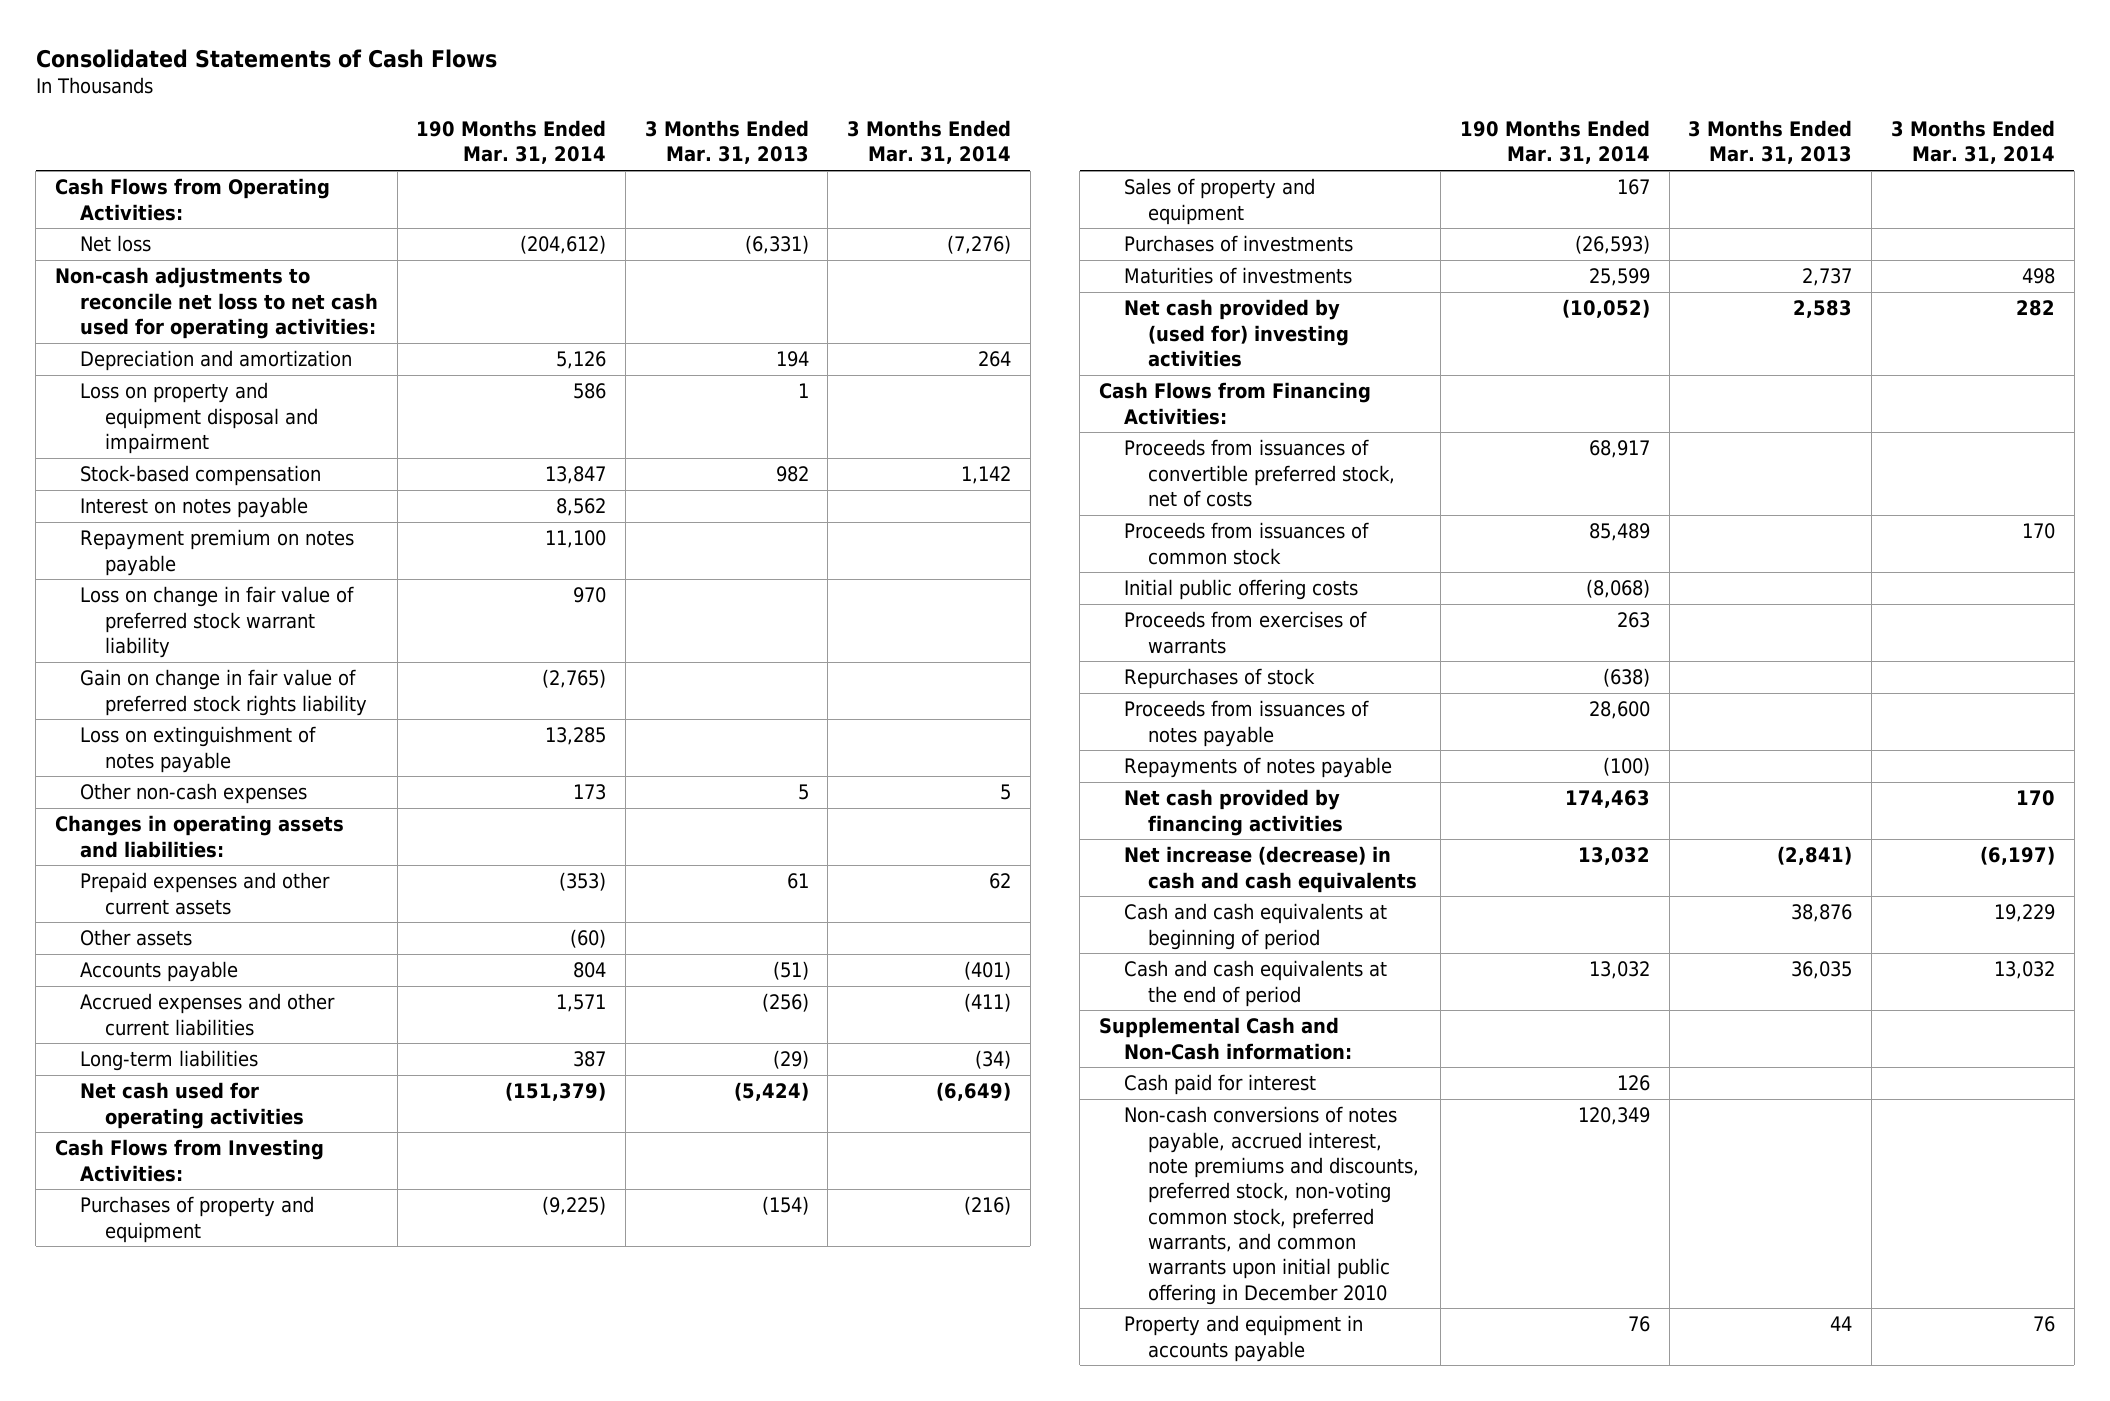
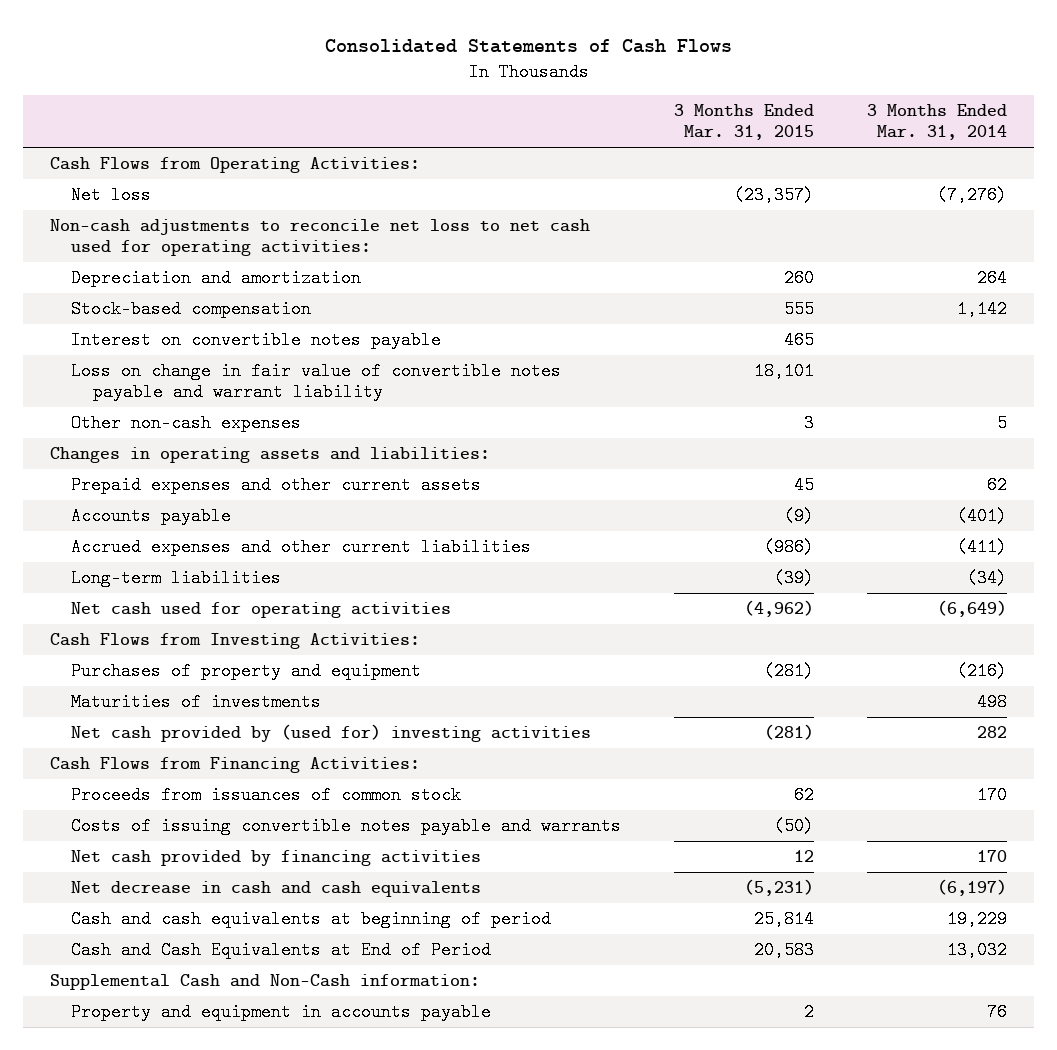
- | 190 Months Ended Mar. 31, 2014 | 3 Months Ended Mar. 31, 2013 | 3 Months Ended Mar. 31, 2014
+ | 3 Months Ended Mar. 31, 2015 | 3 Months Ended Mar. 31, 2014
- Loss on property and equipment disposal and impairment | 586 | 1 |
- Interest on notes payable | 8,562 | |
- Repayment premium on notes payable | 11,100 | |
- Loss on change in fair value of preferred stock warrant liability | 970 | |
- Gain on change in fair value of preferred stock rights liability | (2,765) | |
- Loss on extinguishment of notes payable | 13,285 | |
+ Interest on convertible notes payable | 465 |
+ Loss on change in fair value of convertible notes payable and warrant liability | 18,101 |
- Other assets | (60) | |
- Sales of property and equipment | 167 | |
- Purchases of investments | (26,593) | |
- Proceeds from issuances of convertible preferred stock, net of costs | 68,917 | |
- Initial public offering costs | (8,068) | |
- Proceeds from exercises of warrants | 263 | |
- Repurchases of stock | (638) | |
- Proceeds from issuances of notes payable | 28,600 | |
- Repayments of notes payable | (100) | |
+ Costs of issuing convertible notes payable and warrants | (50) |
- Net increase (decrease) in cash and cash equivalents | 13,032 | (2,841) | (6,197)
+ Net decrease in cash and cash equivalents | (5,231) | (6,197)
- Cash and cash equivalents at the end of period | 13,032 | 36,035 | 13,032
+ Cash and Cash Equivalents at End of Period | 20,583 | 13,032
- Cash paid for interest | 126 | |
- Non-cash conversions of notes payable, accrued interest, note premiums and discounts, preferred stock, non-voting common stock, preferred warrants, and common warrants upon initial public offering in December 2010 | 120,349 | |

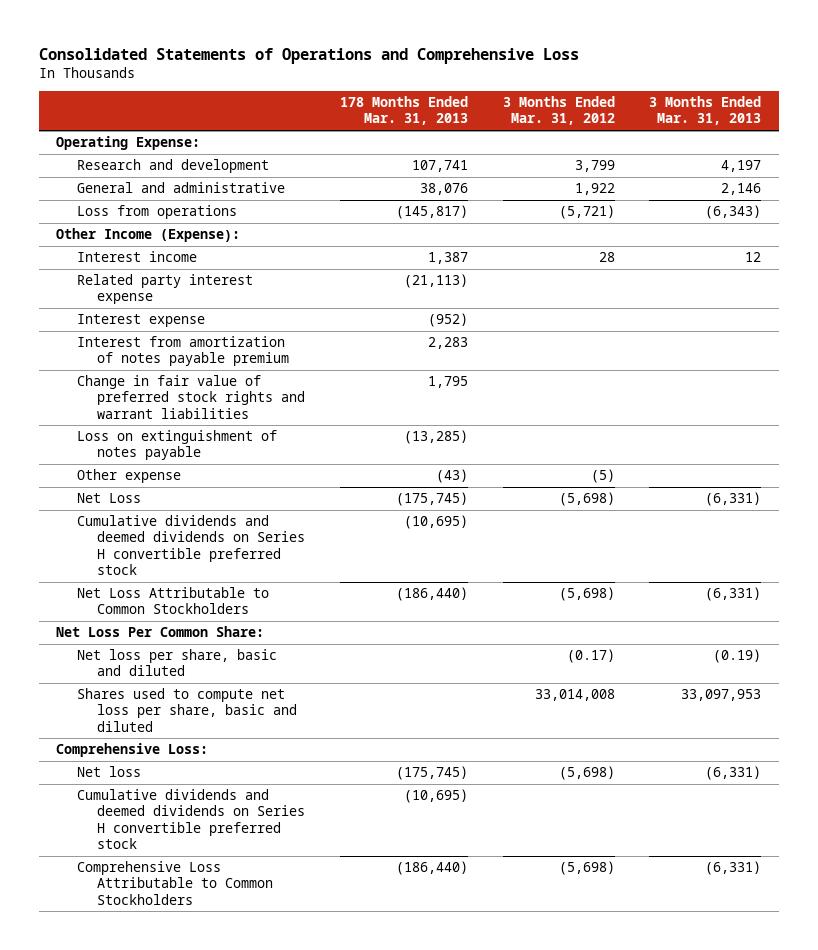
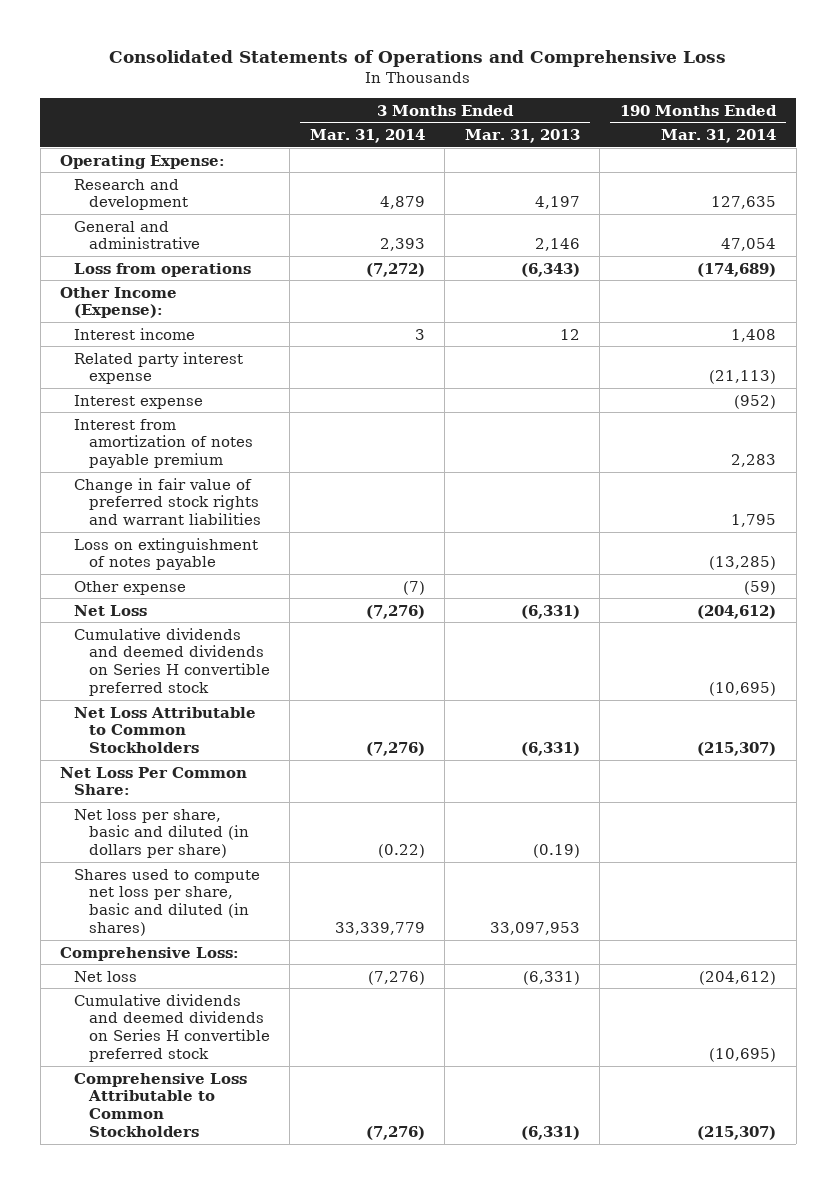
- | 178 Months Ended Mar. 31, 2013 | 3 Months Ended Mar. 31, 2012 | 3 Months Ended Mar. 31, 2013
+ | 3 Months Ended Mar. 31, 2014 | 3 Months Ended Mar. 31, 2013 | 190 Months Ended Mar. 31, 2014
- Net loss per share, basic and diluted | | (0.17) | (0.19)
- Shares used to compute net loss per share, basic and diluted | | 33,014,008 | 33,097,953
+ Net loss per share, basic and diluted (in dollars per share) | (0.22) | (0.19) |
+ Shares used to compute net loss per share, basic and diluted (in shares) | 33,339,779 | 33,097,953 |

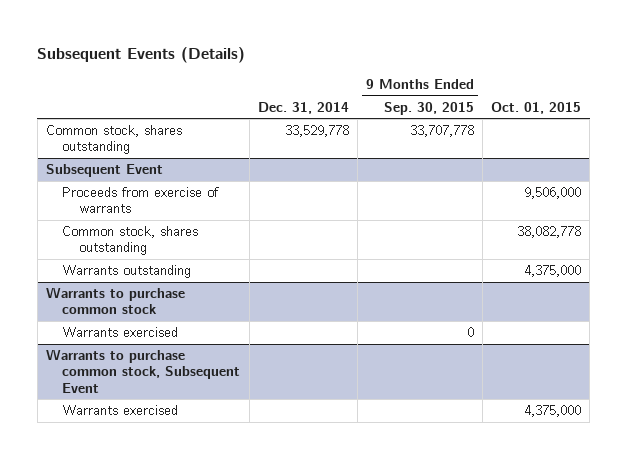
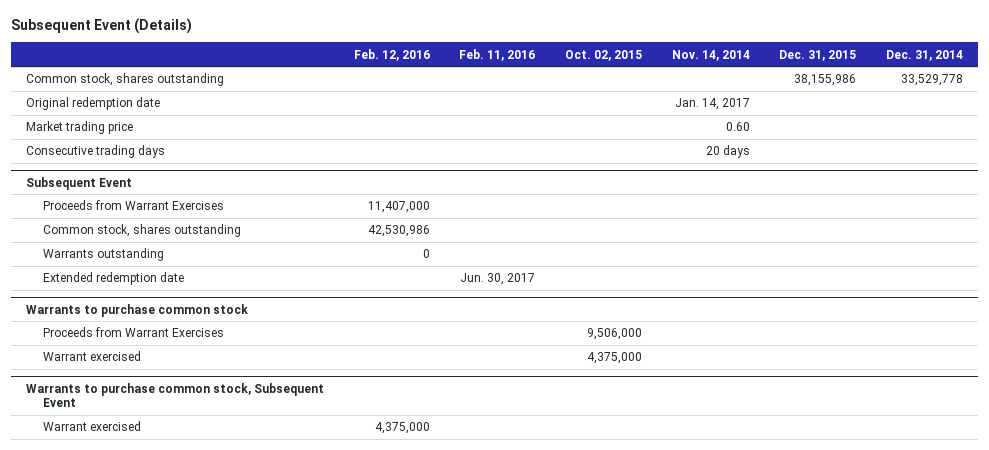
- Subsequent Events (Details)
+ Subsequent Event (Details)
- | Dec. 31, 2014 | 9 Months Ended Sep. 30, 2015 | Oct. 01, 2015
+ | Feb. 12, 2016 | Feb. 11, 2016 | Oct. 02, 2015 | Nov. 14, 2014 | Dec. 31, 2015 | Dec. 31, 2014
+ Original redemption date | | | | Jan. 14, 2017 | |
+ Market trading price | | | | 0.60 | |
+ Consecutive trading days | | | | 20 days | |
@ Subsequent Event
- Proceeds from exercise of warrants | | | 9,506,000
+ Proceeds from Warrant Exercises | 11,407,000 | | | | |
+ Extended redemption date | | Jun. 30, 2017 | | | |
@ Warrants to purchase common stock
- Warrants exercised | | 0 |
+ Proceeds from Warrant Exercises | | | 9,506,000 | | |
+ Warrant exercised | | | 4,375,000 | | |
@ Warrants to purchase common stock, Subsequent Event
- Warrants exercised | | | 4,375,000
+ Warrant exercised | 4,375,000 | | | | |

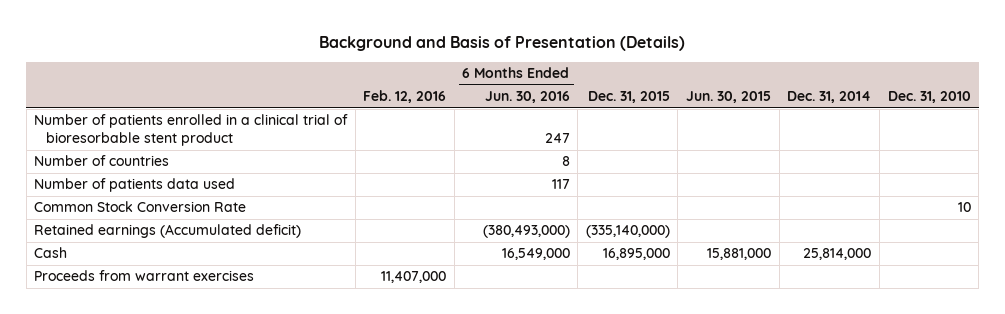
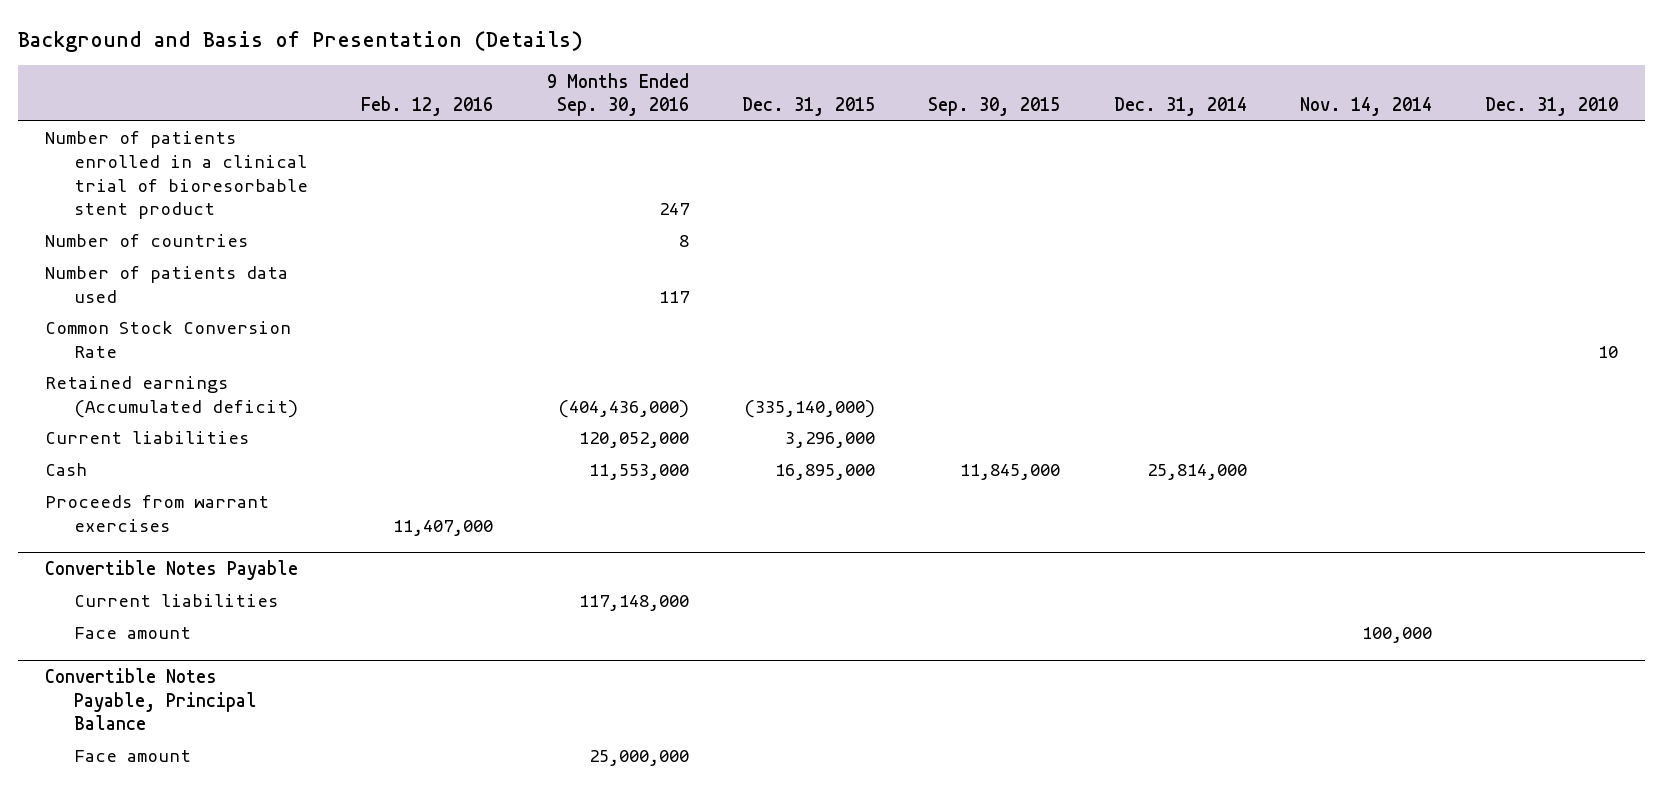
- | Feb. 12, 2016 | 6 Months Ended Jun. 30, 2016 | Dec. 31, 2015 | Jun. 30, 2015 | Dec. 31, 2014 | Dec. 31, 2010
+ | Feb. 12, 2016 | 9 Months Ended Sep. 30, 2016 | Dec. 31, 2015 | Sep. 30, 2015 | Dec. 31, 2014 | Nov. 14, 2014 | Dec. 31, 2010
+ Current liabilities | | 120,052,000 | 3,296,000 | | | |
+ Convertible Notes Payable
+ Current liabilities | | 117,148,000 | | | | |
+ Face amount | | | | | | 100,000 |
+ Convertible Notes Payable, Principal Balance
+ Face amount | | 25,000,000 | | | | |

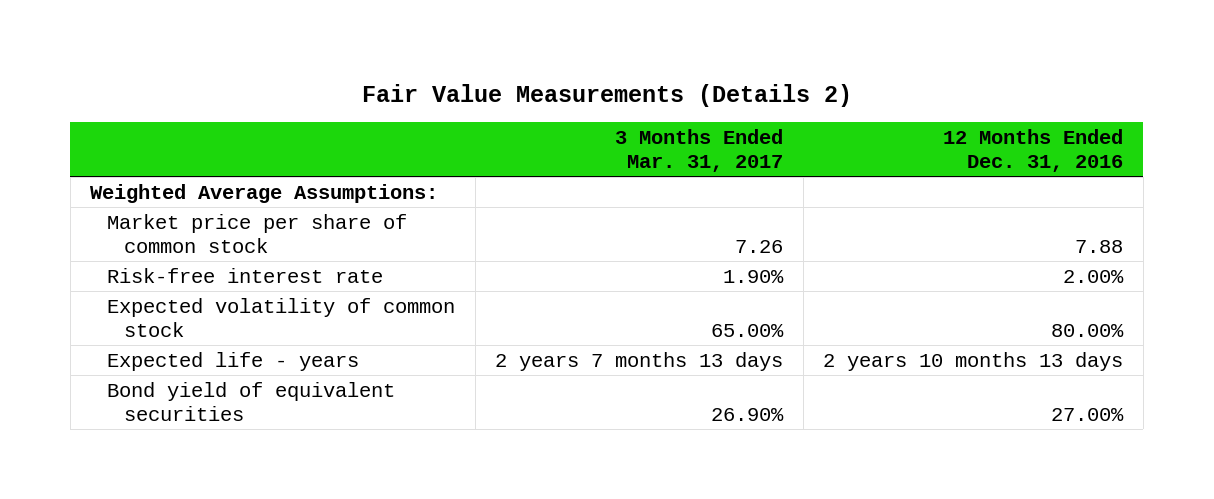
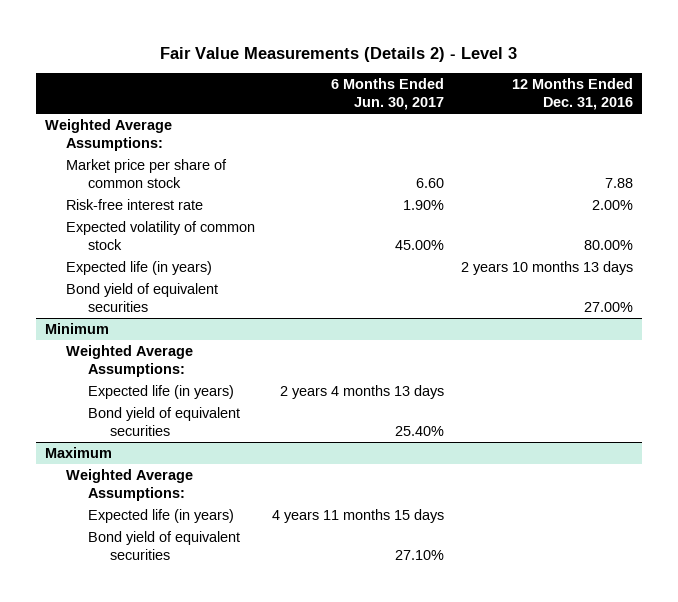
- Fair Value Measurements (Details 2)
+ Fair Value Measurements (Details 2) - Level 3
- | 3 Months Ended Mar. 31, 2017 | 12 Months Ended Dec. 31, 2016
+ | 6 Months Ended Jun. 30, 2017 | 12 Months Ended Dec. 31, 2016
- Expected life - years | 2 years 7 months 13 days | 2 years 10 months 13 days
+ Expected life (in years) | | 2 years 10 months 13 days
+ Minimum
+ Weighted Average Assumptions:
+ Expected life (in years) | 2 years 4 months 13 days |
+ Bond yield of equivalent securities | 25.40% |
+ Maximum
+ Weighted Average Assumptions:
+ Expected life (in years) | 4 years 11 months 15 days |
+ Bond yield of equivalent securities | 27.10% |

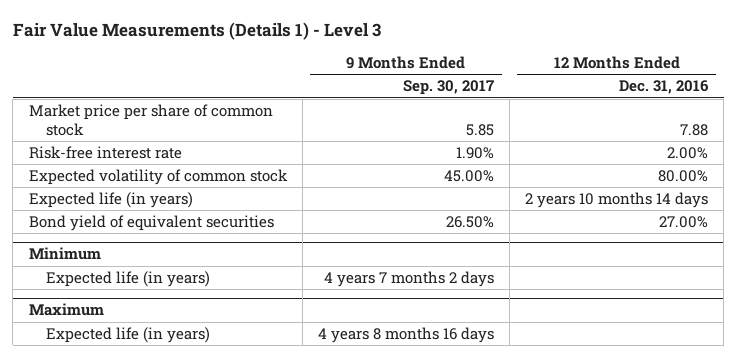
- Fair Value Measurements (Details 2) - Level 3
+ Fair Value Measurements (Details 1) - Level 3
- | 6 Months Ended Jun. 30, 2017 | 12 Months Ended Dec. 31, 2016
+ | 9 Months Ended Sep. 30, 2017 | 12 Months Ended Dec. 31, 2016
- Weighted Average Assumptions:
- Expected life (in years) | | 2 years 10 months 13 days
+ Expected life (in years) | | 2 years 10 months 14 days
@ Minimum
- Weighted Average Assumptions:
- Bond yield of equivalent securities | 25.40% |
@ Maximum
- Weighted Average Assumptions:
- Bond yield of equivalent securities | 27.10% |

